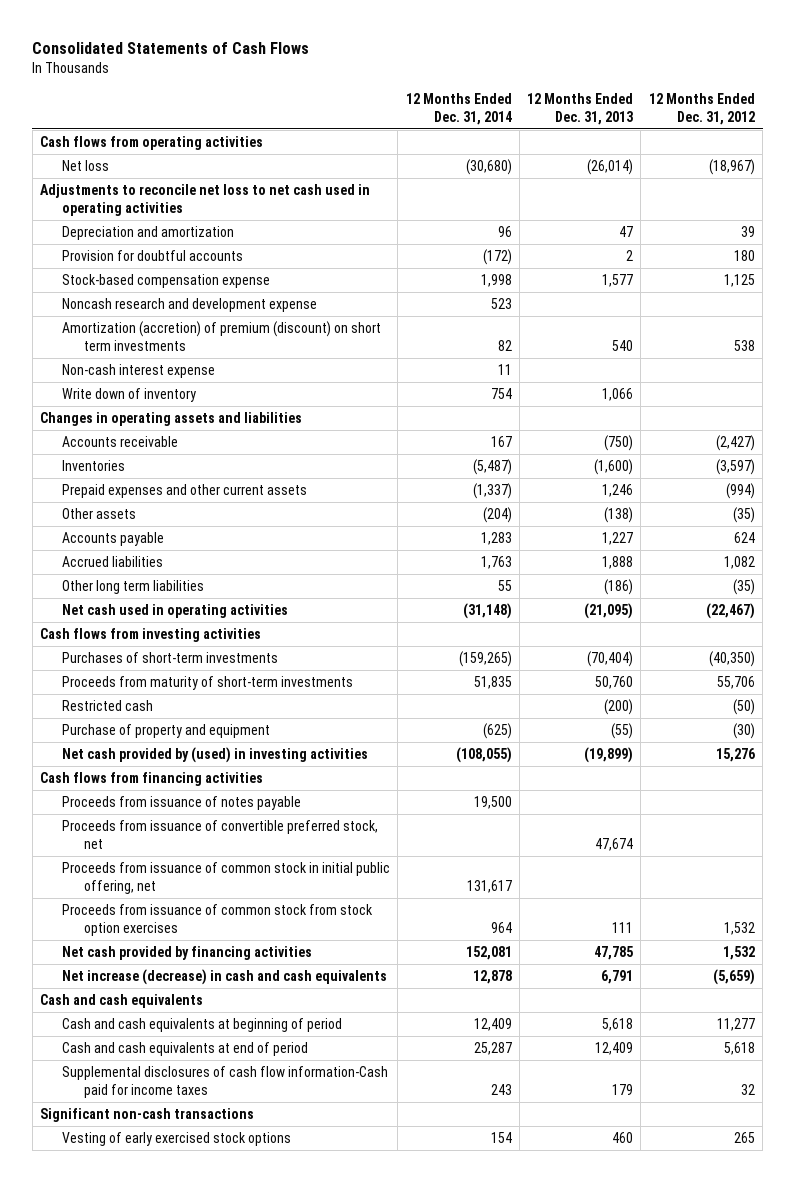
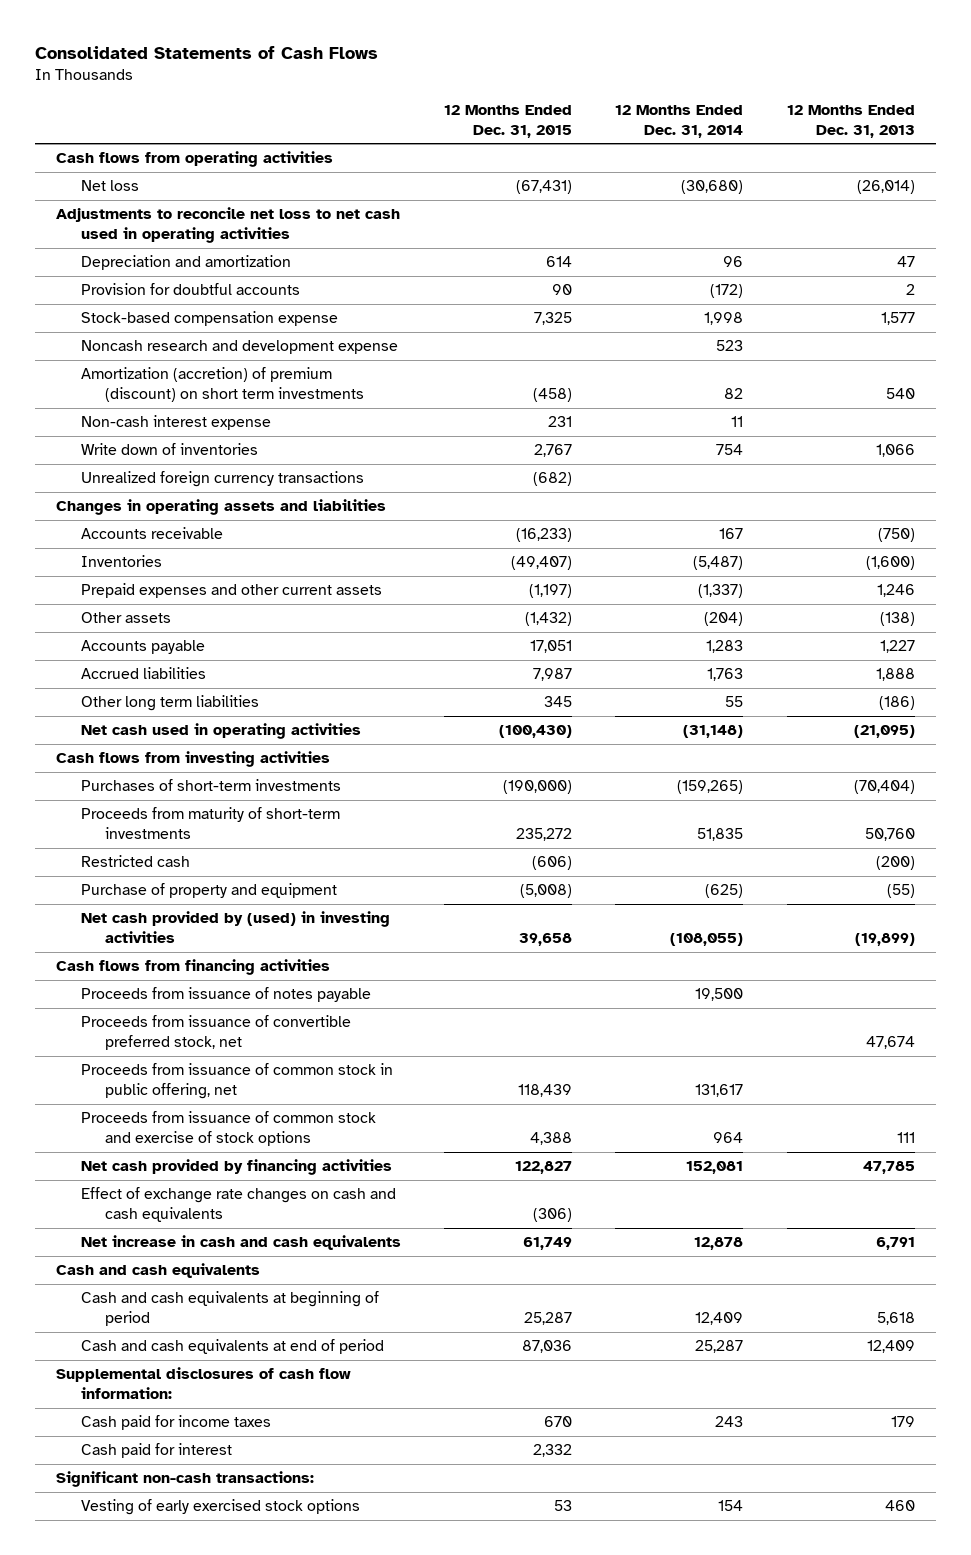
- | 12 Months Ended Dec. 31, 2014 | 12 Months Ended Dec. 31, 2013 | 12 Months Ended Dec. 31, 2012
+ | 12 Months Ended Dec. 31, 2015 | 12 Months Ended Dec. 31, 2014 | 12 Months Ended Dec. 31, 2013
- Write down of inventory | 754 | 1,066 |
+ Write down of inventories | 2,767 | 754 | 1,066
+ Unrealized foreign currency transactions | (682) | |
- Proceeds from issuance of common stock in initial public offering, net | 131,617 | |
- Proceeds from issuance of common stock from stock option exercises | 964 | 111 | 1,532
+ Proceeds from issuance of common stock in public offering, net | 118,439 | 131,617 |
+ Proceeds from issuance of common stock and exercise of stock options | 4,388 | 964 | 111
- Net increase (decrease) in cash and cash equivalents | 12,878 | 6,791 | (5,659)
+ Effect of exchange rate changes on cash and cash equivalents | (306) | |
+ Net increase in cash and cash equivalents | 61,749 | 12,878 | 6,791
- Supplemental disclosures of cash flow information-Cash paid for income taxes | 243 | 179 | 32
- Significant non-cash transactions
+ Supplemental disclosures of cash flow information:
+ Cash paid for income taxes | 670 | 243 | 179
+ Cash paid for interest | 2,332 | |
+ Significant non-cash transactions:

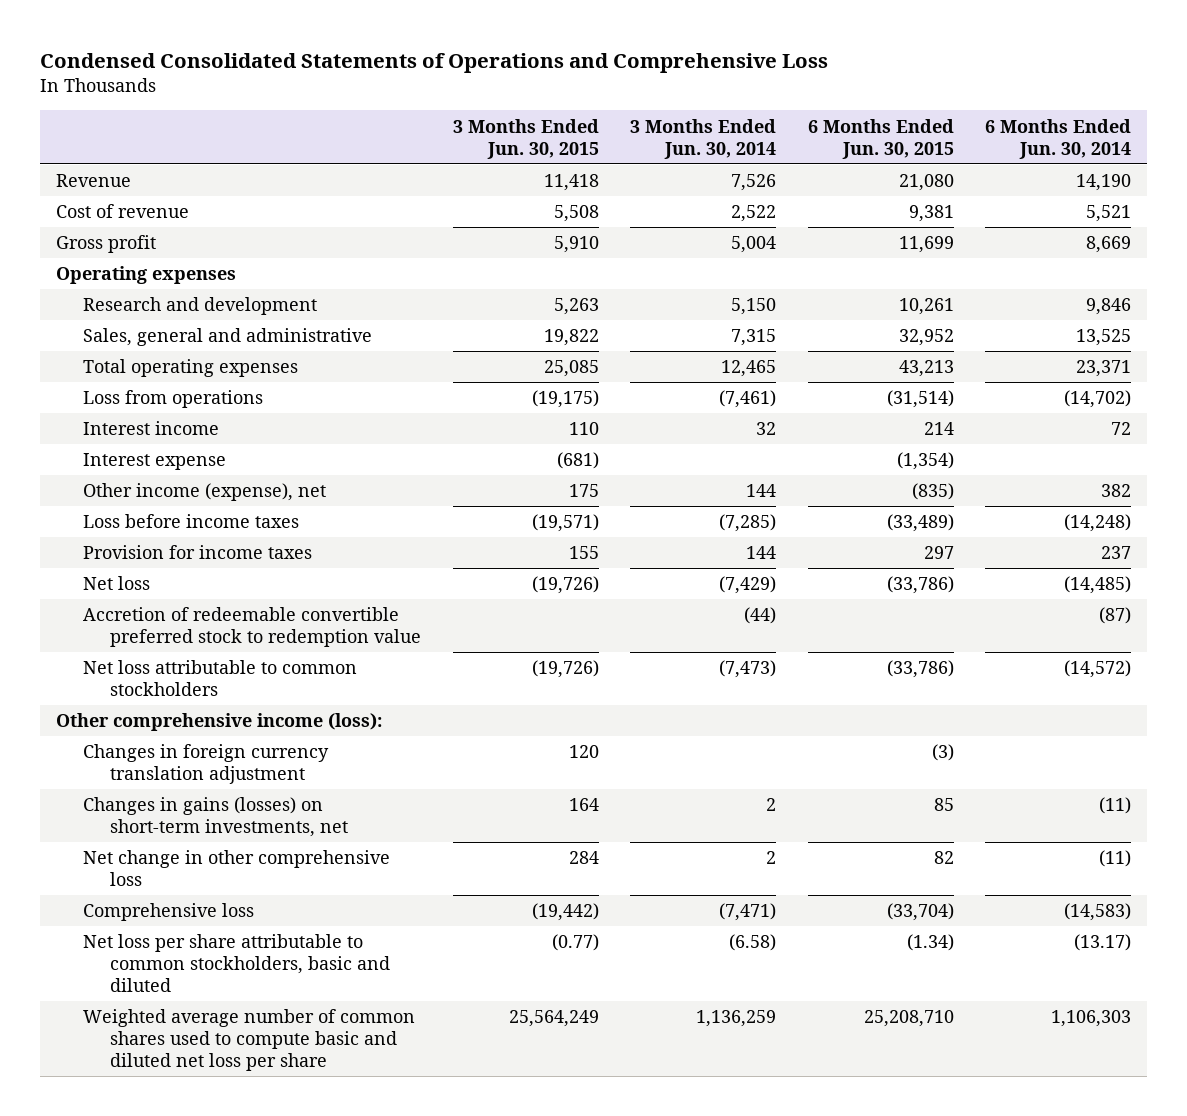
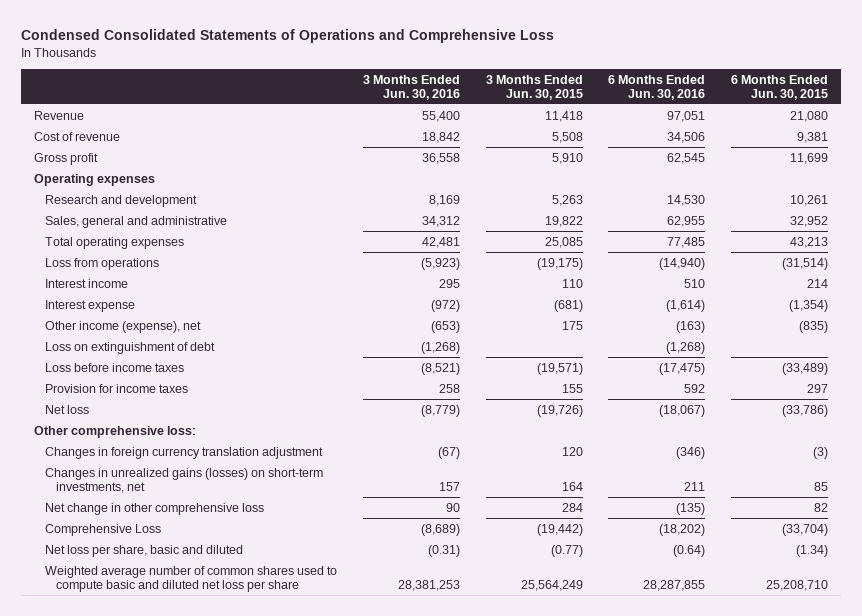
- | 3 Months Ended Jun. 30, 2015 | 3 Months Ended Jun. 30, 2014 | 6 Months Ended Jun. 30, 2015 | 6 Months Ended Jun. 30, 2014
+ | 3 Months Ended Jun. 30, 2016 | 3 Months Ended Jun. 30, 2015 | 6 Months Ended Jun. 30, 2016 | 6 Months Ended Jun. 30, 2015
+ Loss on extinguishment of debt | (1,268) | | (1,268) |
- Accretion of redeemable convertible preferred stock to redemption value | | (44) | | (87)
- Net loss attributable to common stockholders | (19,726) | (7,473) | (33,786) | (14,572)
- Other comprehensive income (loss):
+ Other comprehensive loss:
- Changes in gains (losses) on short-term investments, net | 164 | 2 | 85 | (11)
+ Changes in unrealized gains (losses) on short-term investments, net | 157 | 164 | 211 | 85
- Comprehensive loss | (19,442) | (7,471) | (33,704) | (14,583)
- Net loss per share attributable to common stockholders, basic and diluted | (0.77) | (6.58) | (1.34) | (13.17)
+ Comprehensive Loss | (8,689) | (19,442) | (18,202) | (33,704)
+ Net loss per share, basic and diluted | (0.31) | (0.77) | (0.64) | (1.34)

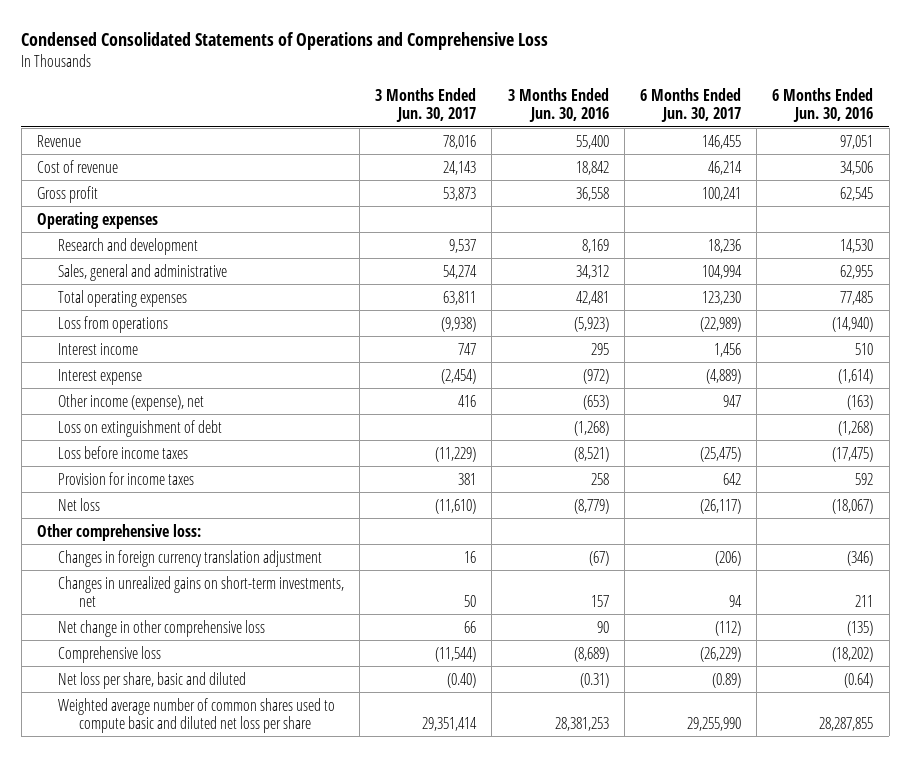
- | 3 Months Ended Jun. 30, 2016 | 3 Months Ended Jun. 30, 2015 | 6 Months Ended Jun. 30, 2016 | 6 Months Ended Jun. 30, 2015
+ | 3 Months Ended Jun. 30, 2017 | 3 Months Ended Jun. 30, 2016 | 6 Months Ended Jun. 30, 2017 | 6 Months Ended Jun. 30, 2016
- Changes in unrealized gains (losses) on short-term investments, net | 157 | 164 | 211 | 85
+ Changes in unrealized gains on short-term investments, net | 50 | 157 | 94 | 211
- Comprehensive Loss | (8,689) | (19,442) | (18,202) | (33,704)
+ Comprehensive loss | (11,544) | (8,689) | (26,229) | (18,202)

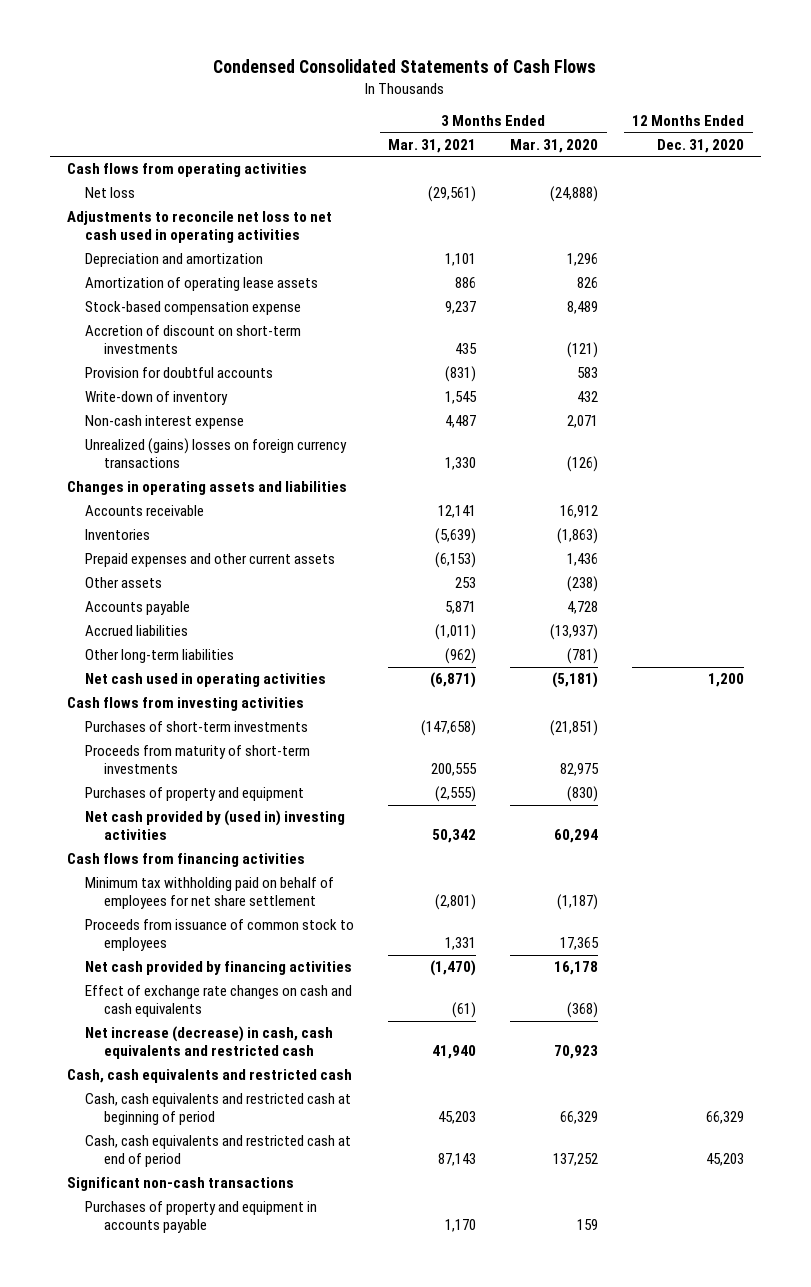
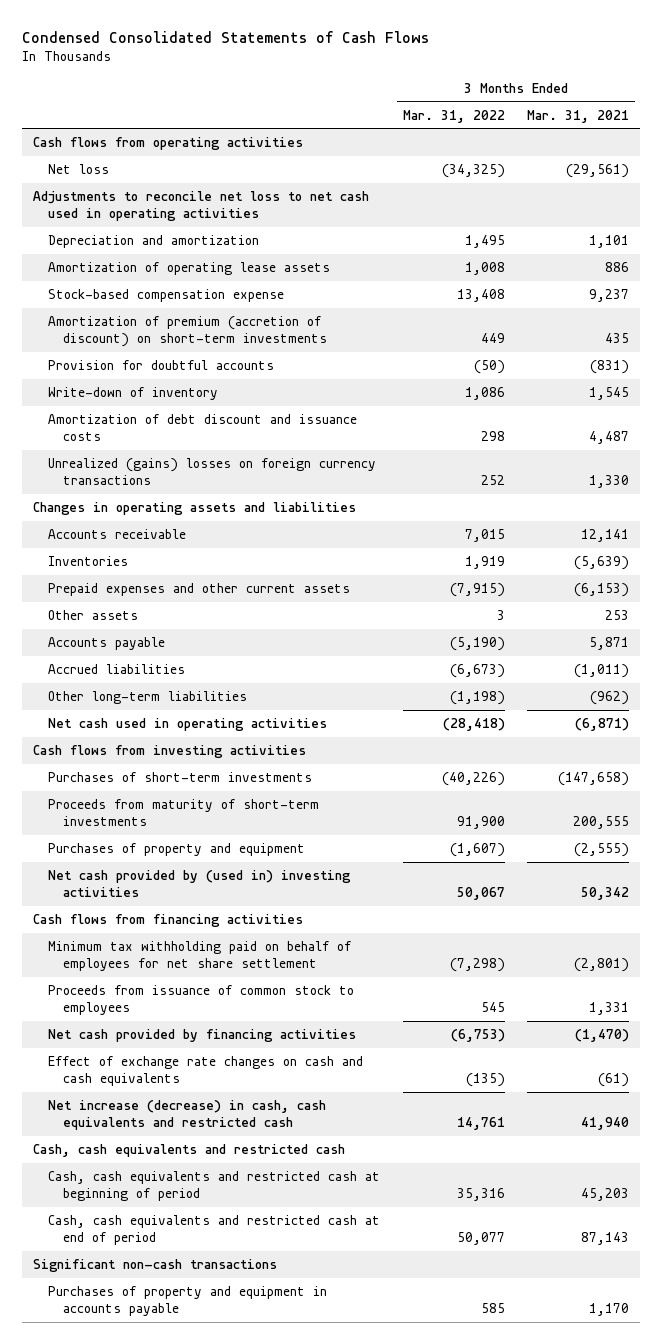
- | 3 Months Ended Mar. 31, 2021 | 3 Months Ended Mar. 31, 2020 | 12 Months Ended Dec. 31, 2020
+ | 3 Months Ended Mar. 31, 2022 | 3 Months Ended Mar. 31, 2021
- Accretion of discount on short-term investments | 435 | (121) |
+ Amortization of premium (accretion of discount) on short-term investments | 449 | 435
- Non-cash interest expense | 4,487 | 2,071 |
+ Amortization of debt discount and issuance costs | 298 | 4,487

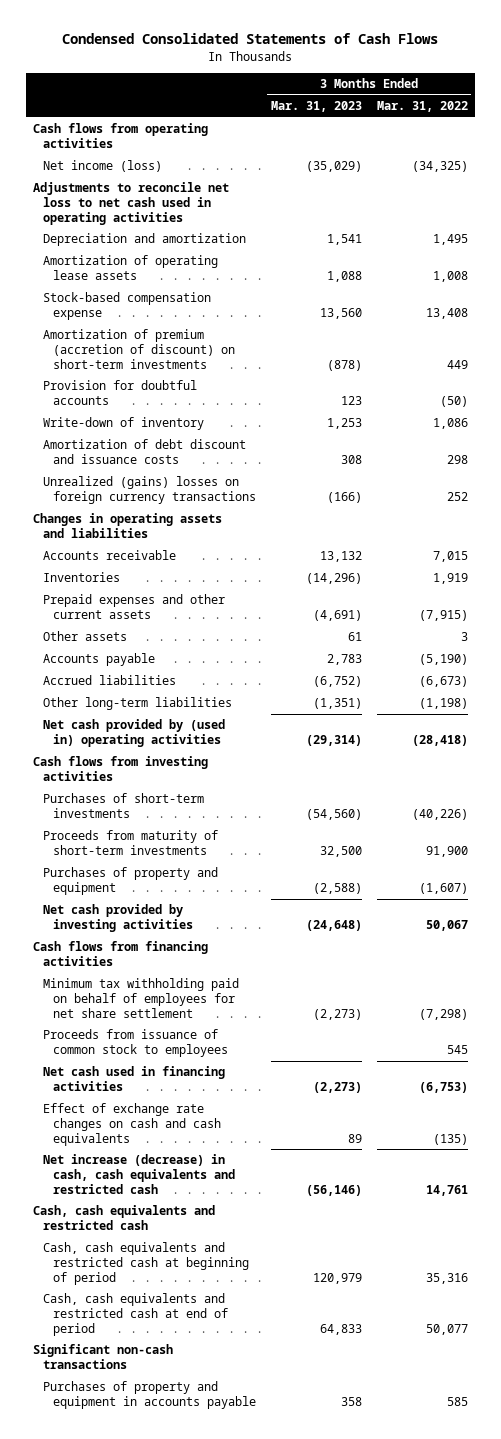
- | 3 Months Ended Mar. 31, 2022 | 3 Months Ended Mar. 31, 2021
+ | 3 Months Ended Mar. 31, 2023 | 3 Months Ended Mar. 31, 2022
- Net loss | (34,325) | (29,561)
+ Net income (loss) | (35,029) | (34,325)
- Net cash used in operating activities | (28,418) | (6,871)
+ Net cash provided by (used in) operating activities | (29,314) | (28,418)
- Net cash provided by (used in) investing activities | 50,067 | 50,342
+ Net cash provided by investing activities | (24,648) | 50,067
- Net cash provided by financing activities | (6,753) | (1,470)
+ Net cash used in financing activities | (2,273) | (6,753)

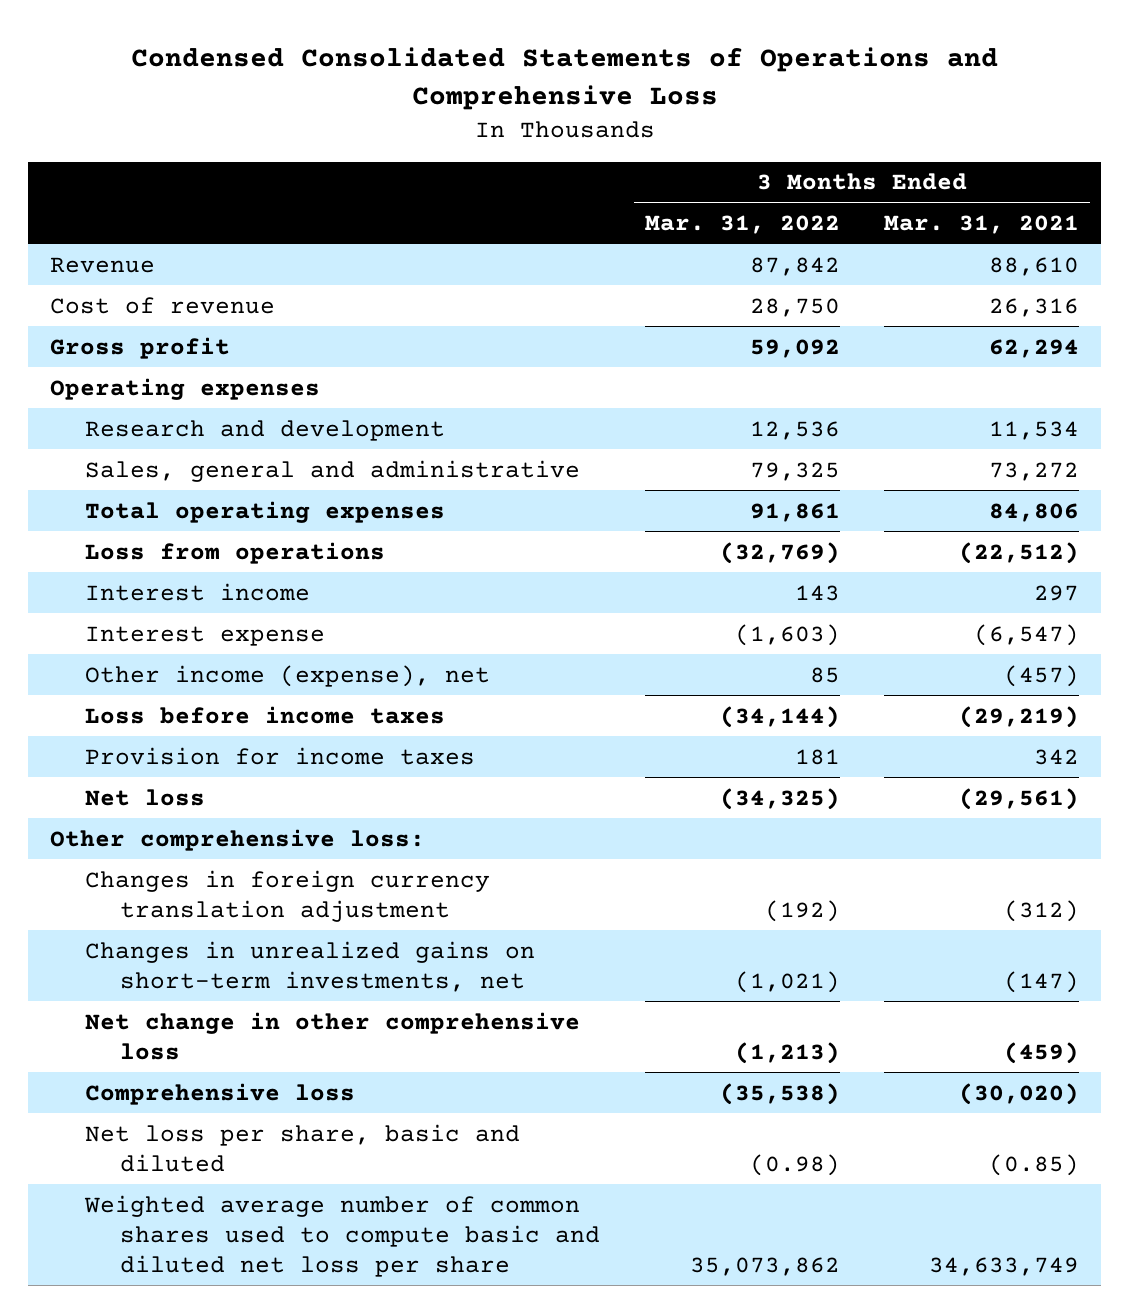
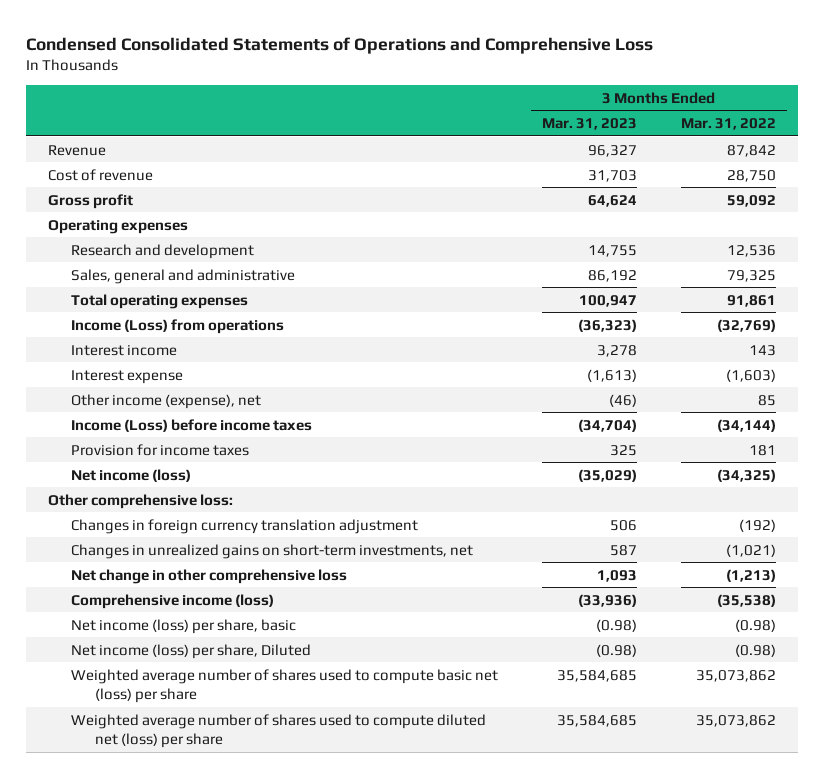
- | 3 Months Ended Mar. 31, 2022 | 3 Months Ended Mar. 31, 2021
+ | 3 Months Ended Mar. 31, 2023 | 3 Months Ended Mar. 31, 2022
- Loss from operations | (32,769) | (22,512)
+ Income (Loss) from operations | (36,323) | (32,769)
- Loss before income taxes | (34,144) | (29,219)
+ Income (Loss) before income taxes | (34,704) | (34,144)
- Net loss | (34,325) | (29,561)
+ Net income (loss) | (35,029) | (34,325)
- Comprehensive loss | (35,538) | (30,020)
- Net loss per share, basic and diluted | (0.98) | (0.85)
- Weighted average number of common shares used to compute basic and diluted net loss per share | 35,073,862 | 34,633,749
+ Comprehensive income (loss) | (33,936) | (35,538)
+ Net income (loss) per share, basic | (0.98) | (0.98)
+ Net income (loss) per share, Diluted | (0.98) | (0.98)
+ Weighted average number of shares used to compute basic net (loss) per share | 35,584,685 | 35,073,862
+ Weighted average number of shares used to compute diluted net (loss) per share | 35,584,685 | 35,073,862

